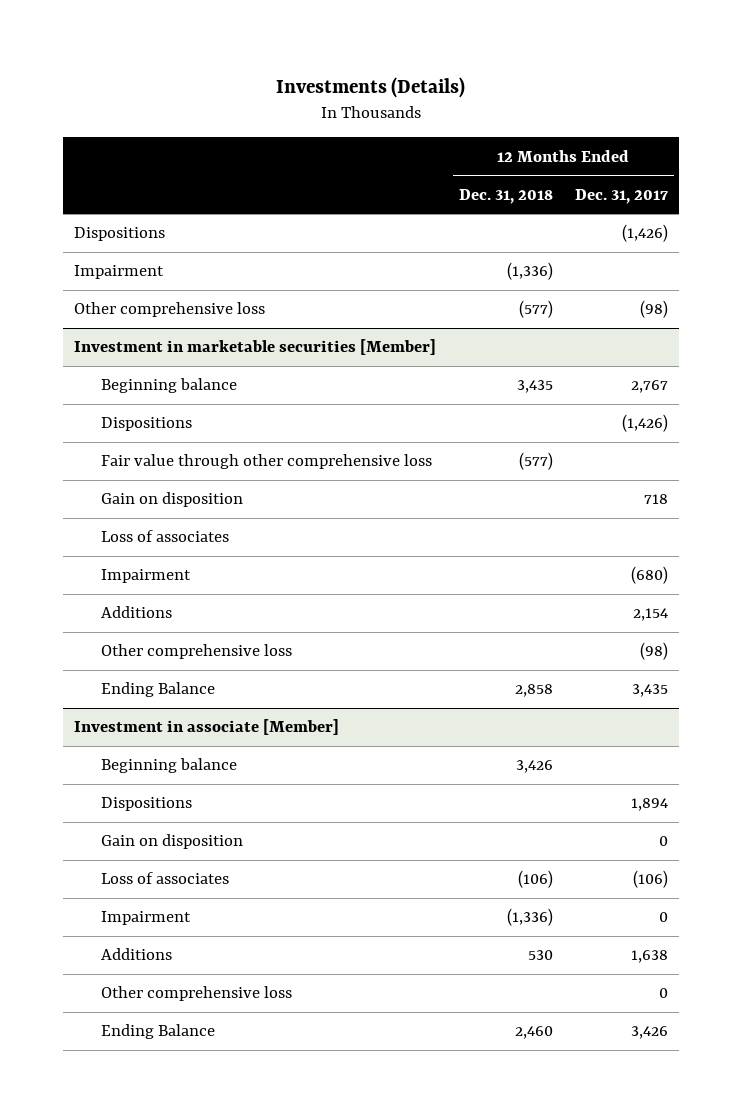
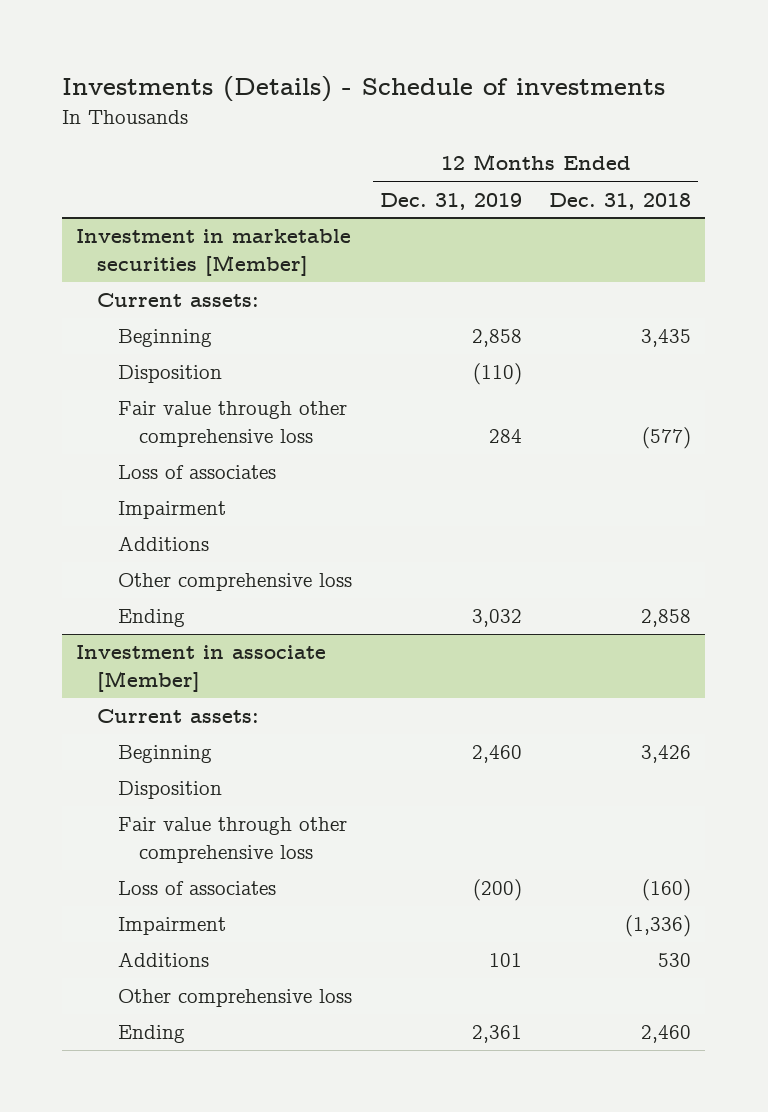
- Investments (Details)
+ Investments (Details) - Schedule of investments
- | 12 Months Ended Dec. 31, 2018 | 12 Months Ended Dec. 31, 2017
+ | 12 Months Ended Dec. 31, 2019 | 12 Months Ended Dec. 31, 2018
- Dispositions | | (1,426)
- Impairment | (1,336) |
- Other comprehensive loss | (577) | (98)
@ Investment in marketable securities [Member]
- Beginning balance | 3,435 | 2,767
- Dispositions | | (1,426)
+ Current assets:
+ Beginning | 2,858 | 3,435
+ Disposition | (110) |
- Gain on disposition | | 718
- Ending Balance | 2,858 | 3,435
+ Ending | 3,032 | 2,858
@ Investment in associate [Member]
- Beginning balance | 3,426 |
- Dispositions | | 1,894
- Gain on disposition | | 0
- Loss of associates | (106) | (106)
+ Current assets:
+ Beginning | 2,460 | 3,426
+ Disposition
+ Fair value through other comprehensive loss
+ Loss of associates | (200) | (160)
- Ending Balance | 2,460 | 3,426
+ Ending | 2,361 | 2,460

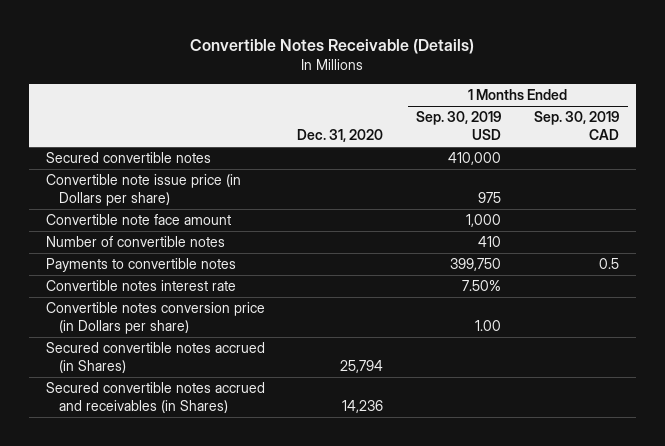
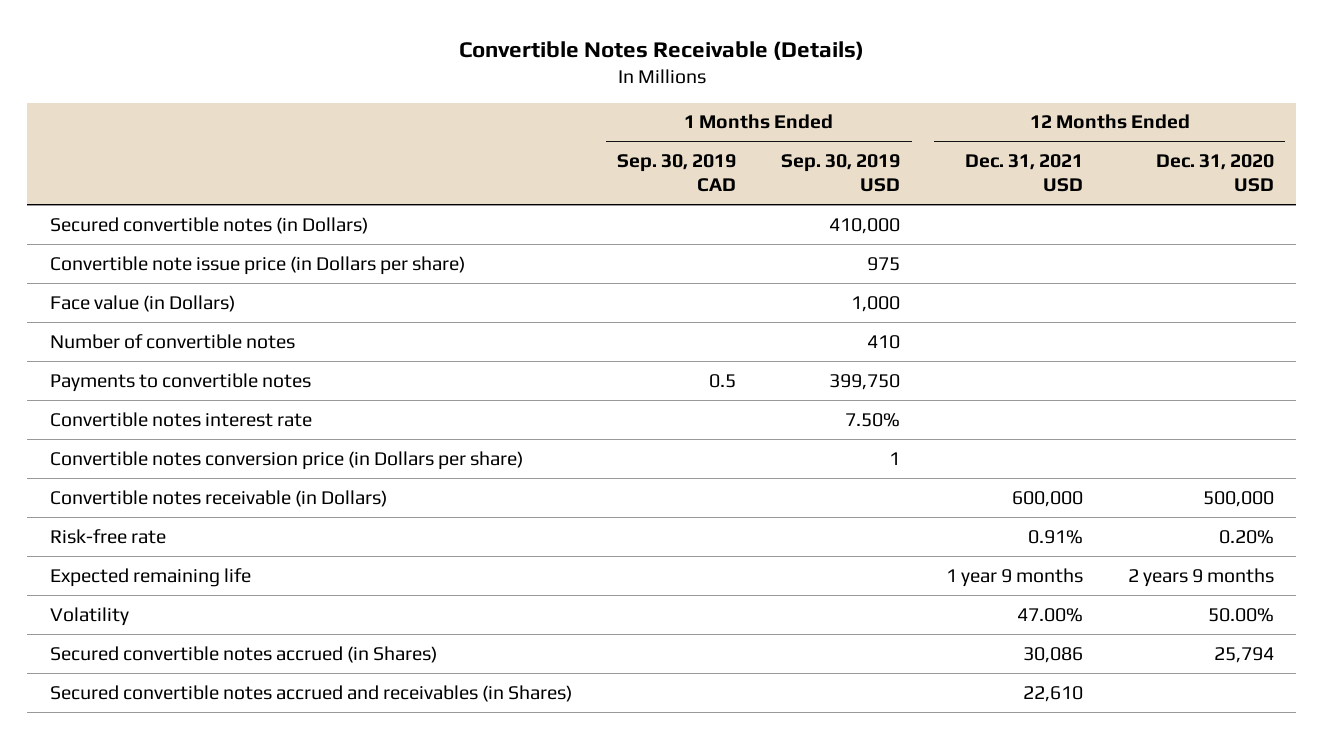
- | Dec. 31, 2020 | 1 Months Ended Sep. 30, 2019 USD | 1 Months Ended Sep. 30, 2019 CAD
+ | 1 Months Ended Sep. 30, 2019 CAD | 1 Months Ended Sep. 30, 2019 USD | 12 Months Ended Dec. 31, 2021 USD | 12 Months Ended Dec. 31, 2020 USD
- Secured convertible notes | | 410,000 |
+ Secured convertible notes (in Dollars) | | 410,000 | |
- Convertible note face amount | | 1,000 |
+ Face value (in Dollars) | | 1,000 | |
- Convertible notes conversion price (in Dollars per share) | | 1.00 |
+ Convertible notes conversion price (in Dollars per share) | | 1 | |
+ Convertible notes receivable (in Dollars) | | | 600,000 | 500,000
+ Risk-free rate | | | 0.91% | 0.20%
+ Expected remaining life | | | 1 year 9 months | 2 years 9 months
+ Volatility | | | 47.00% | 50.00%

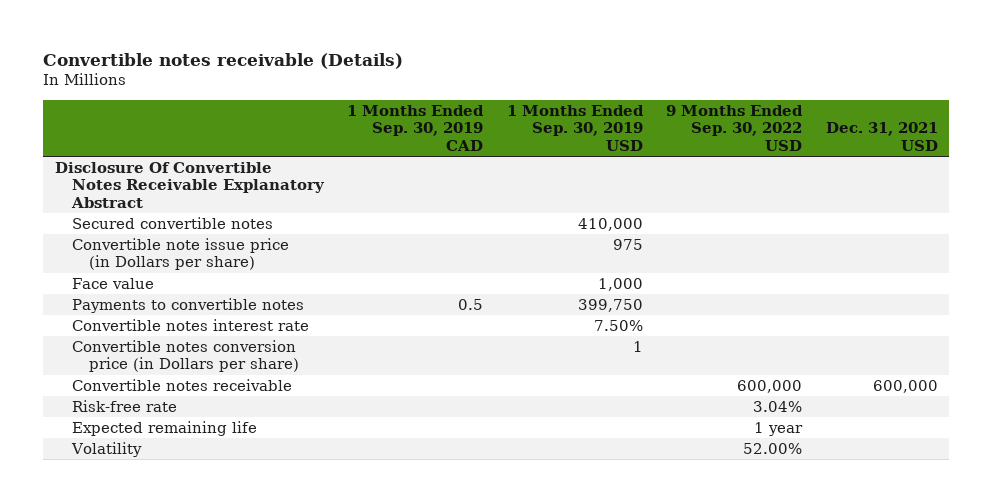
- Convertible Notes Receivable (Details)
+ Convertible notes receivable (Details)
- | 1 Months Ended Sep. 30, 2019 CAD | 1 Months Ended Sep. 30, 2019 USD | 12 Months Ended Dec. 31, 2021 USD | 12 Months Ended Dec. 31, 2020 USD
+ | 1 Months Ended Sep. 30, 2019 CAD | 1 Months Ended Sep. 30, 2019 USD | 9 Months Ended Sep. 30, 2022 USD | Dec. 31, 2021 USD
- Secured convertible notes (in Dollars) | | 410,000 | |
+ Disclosure Of Convertible Notes Receivable Explanatory Abstract
+ Secured convertible notes | | 410,000 | |
- Face value (in Dollars) | | 1,000 | |
- Number of convertible notes | | 410 | |
+ Face value | | 1,000 | |
- Convertible notes receivable (in Dollars) | | | 600,000 | 500,000
+ Convertible notes receivable | | | 600,000 | 600,000
- Secured convertible notes accrued (in Shares) | | | 30,086 | 25,794
- Secured convertible notes accrued and receivables (in Shares) | | | 22,610 |

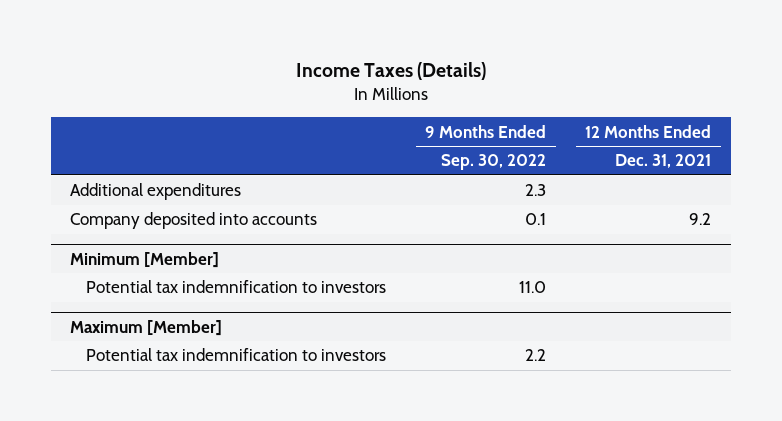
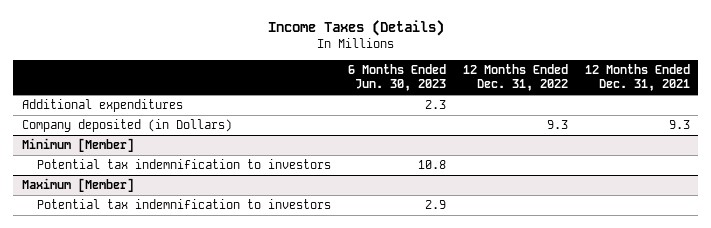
- | 9 Months Ended Sep. 30, 2022 | 12 Months Ended Dec. 31, 2021
+ | 6 Months Ended Jun. 30, 2023 | 12 Months Ended Dec. 31, 2022 | 12 Months Ended Dec. 31, 2021
- Company deposited into accounts | 0.1 | 9.2
+ Company deposited (in Dollars) | | 9.3 | 9.3

